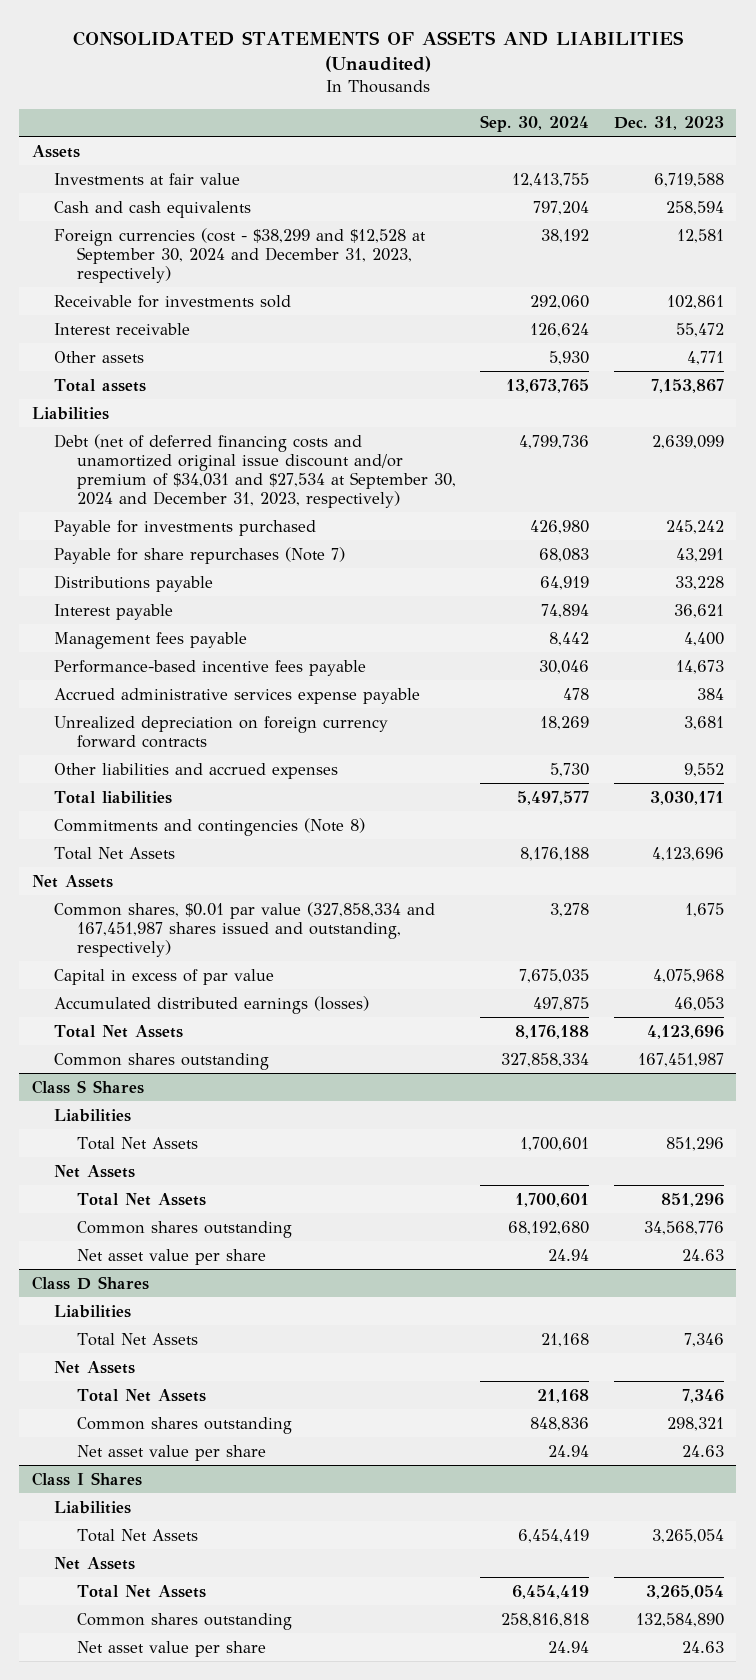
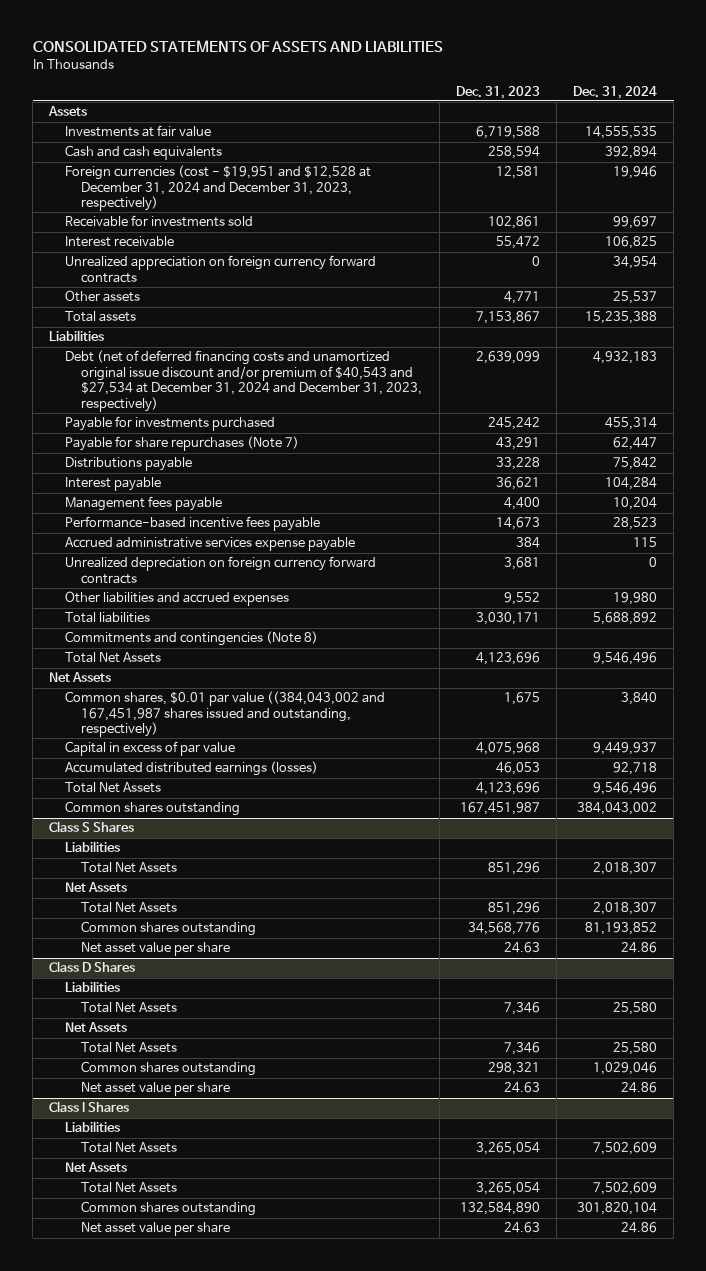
- CONSOLIDATED STATEMENTS OF ASSETS AND LIABILITIES (Unaudited)
+ CONSOLIDATED STATEMENTS OF ASSETS AND LIABILITIES
- | Sep. 30, 2024 | Dec. 31, 2023
+ | Dec. 31, 2023 | Dec. 31, 2024
- Foreign currencies (cost - $38,299 and $12,528 at September 30, 2024 and December 31, 2023, respectively) | 38,192 | 12,581
+ Foreign currencies (cost - $19,951 and $12,528 at December 31, 2024 and December 31, 2023, respectively) | 12,581 | 19,946
+ Unrealized appreciation on foreign currency forward contracts | 0 | 34,954
- Debt (net of deferred financing costs and unamortized original issue discount and/or premium of $34,031 and $27,534 at September 30, 2024 and December 31, 2023, respectively) | 4,799,736 | 2,639,099
+ Debt (net of deferred financing costs and unamortized original issue discount and/or premium of $40,543 and $27,534 at December 31, 2024 and December 31, 2023, respectively) | 2,639,099 | 4,932,183
- Common shares, $0.01 par value (327,858,334 and 167,451,987 shares issued and outstanding, respectively) | 3,278 | 1,675
+ Common shares, $0.01 par value ((384,043,002 and 167,451,987 shares issued and outstanding, respectively) | 1,675 | 3,840

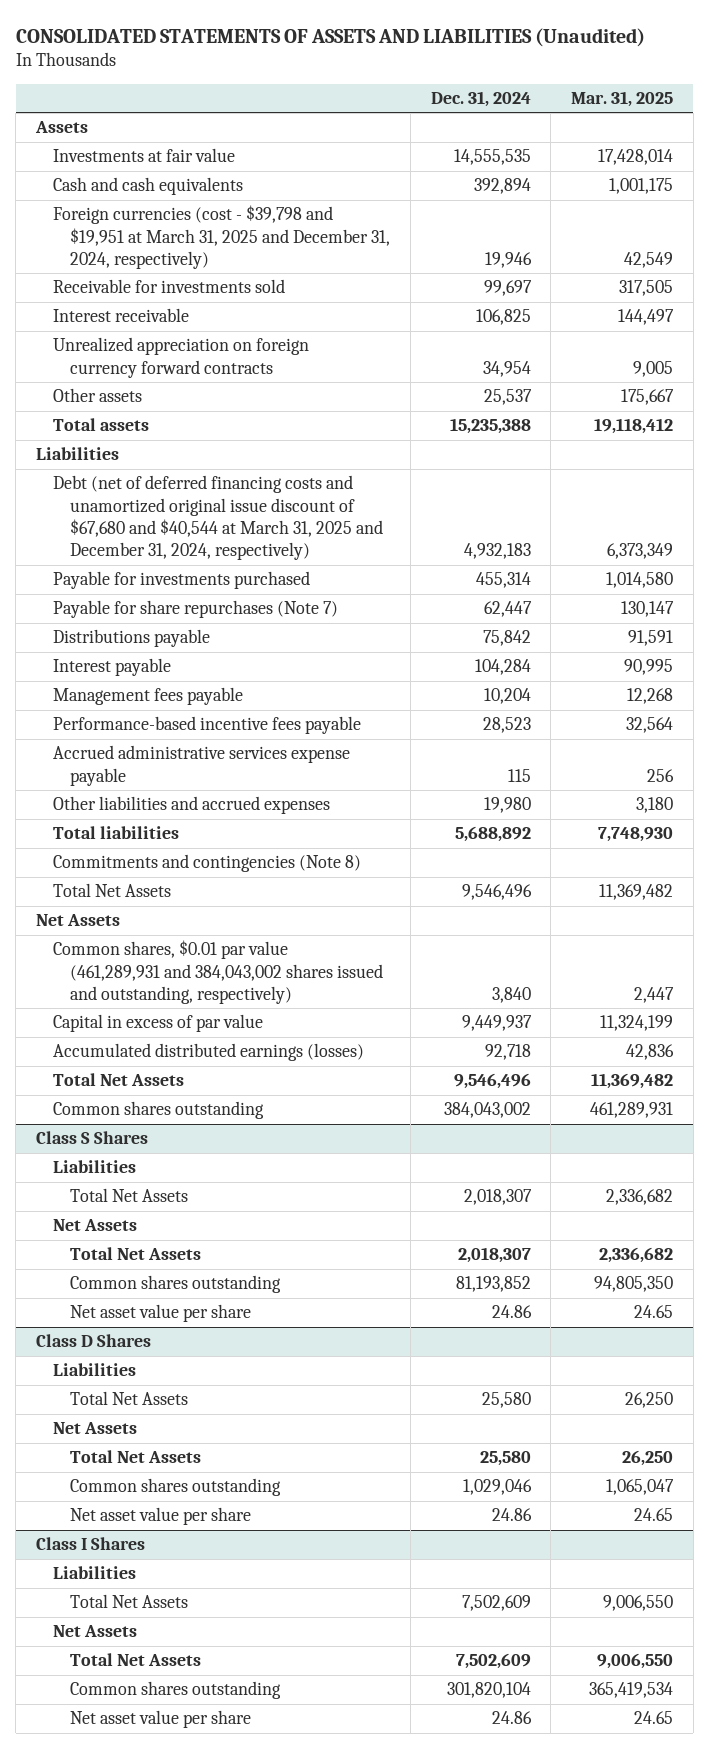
- CONSOLIDATED STATEMENTS OF ASSETS AND LIABILITIES
+ CONSOLIDATED STATEMENTS OF ASSETS AND LIABILITIES (Unaudited)
- | Dec. 31, 2023 | Dec. 31, 2024
+ | Dec. 31, 2024 | Mar. 31, 2025
- Foreign currencies (cost - $19,951 and $12,528 at December 31, 2024 and December 31, 2023, respectively) | 12,581 | 19,946
+ Foreign currencies (cost - $39,798 and $19,951 at March 31, 2025 and December 31, 2024, respectively) | 19,946 | 42,549
- Debt (net of deferred financing costs and unamortized original issue discount and/or premium of $40,543 and $27,534 at December 31, 2024 and December 31, 2023, respectively) | 2,639,099 | 4,932,183
+ Debt (net of deferred financing costs and unamortized original issue discount of $67,680 and $40,544 at March 31, 2025 and December 31, 2024, respectively) | 4,932,183 | 6,373,349
- Unrealized depreciation on foreign currency forward contracts | 3,681 | 0
- Common shares, $0.01 par value ((384,043,002 and 167,451,987 shares issued and outstanding, respectively) | 1,675 | 3,840
+ Common shares, $0.01 par value (461,289,931 and 384,043,002 shares issued and outstanding, respectively) | 3,840 | 2,447

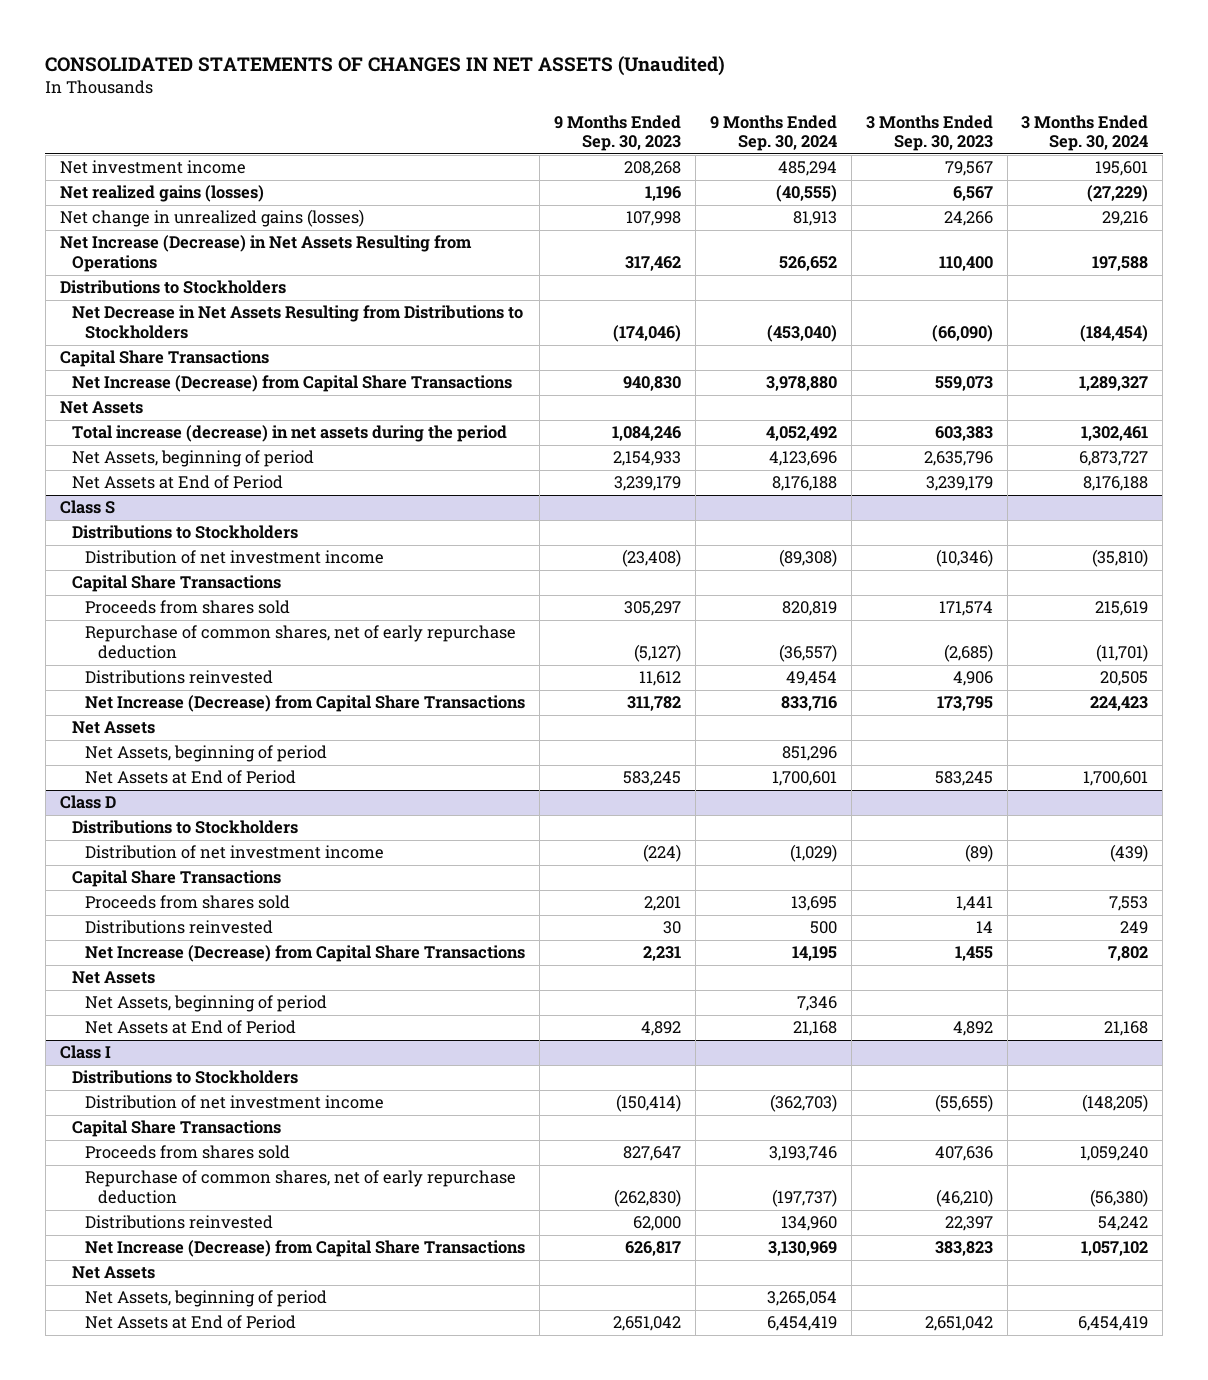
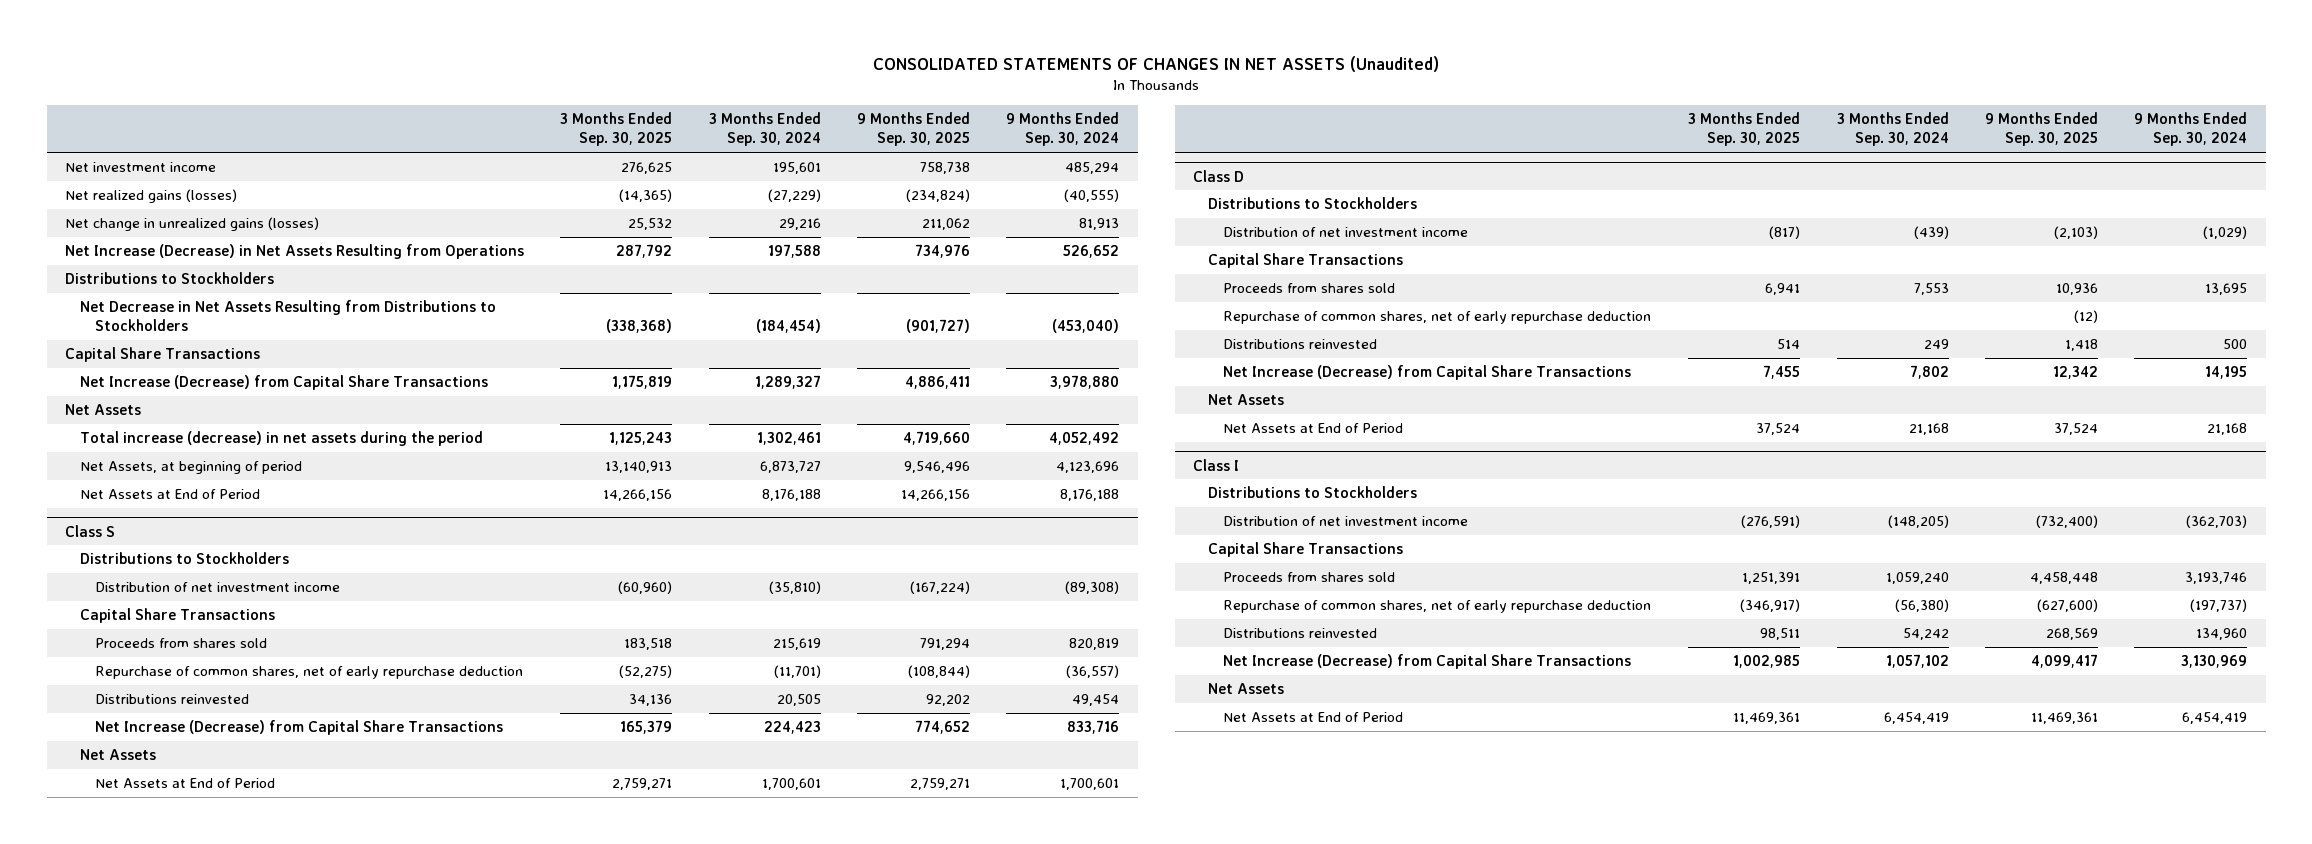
- | 9 Months Ended Sep. 30, 2023 | 9 Months Ended Sep. 30, 2024 | 3 Months Ended Sep. 30, 2023 | 3 Months Ended Sep. 30, 2024
+ | 3 Months Ended Sep. 30, 2025 | 3 Months Ended Sep. 30, 2024 | 9 Months Ended Sep. 30, 2025 | 9 Months Ended Sep. 30, 2024
- Net Assets, beginning of period | 2,154,933 | 4,123,696 | 2,635,796 | 6,873,727
+ Net Assets, at beginning of period | 13,140,913 | 6,873,727 | 9,546,496 | 4,123,696
@ Class S
- Net Assets, beginning of period | | 851,296 | |
@ Class D
+ Repurchase of common shares, net of early repurchase deduction | | | (12) |
- Net Assets, beginning of period | | 7,346 | |
@ Class I
- Net Assets, beginning of period | | 3,265,054 | |

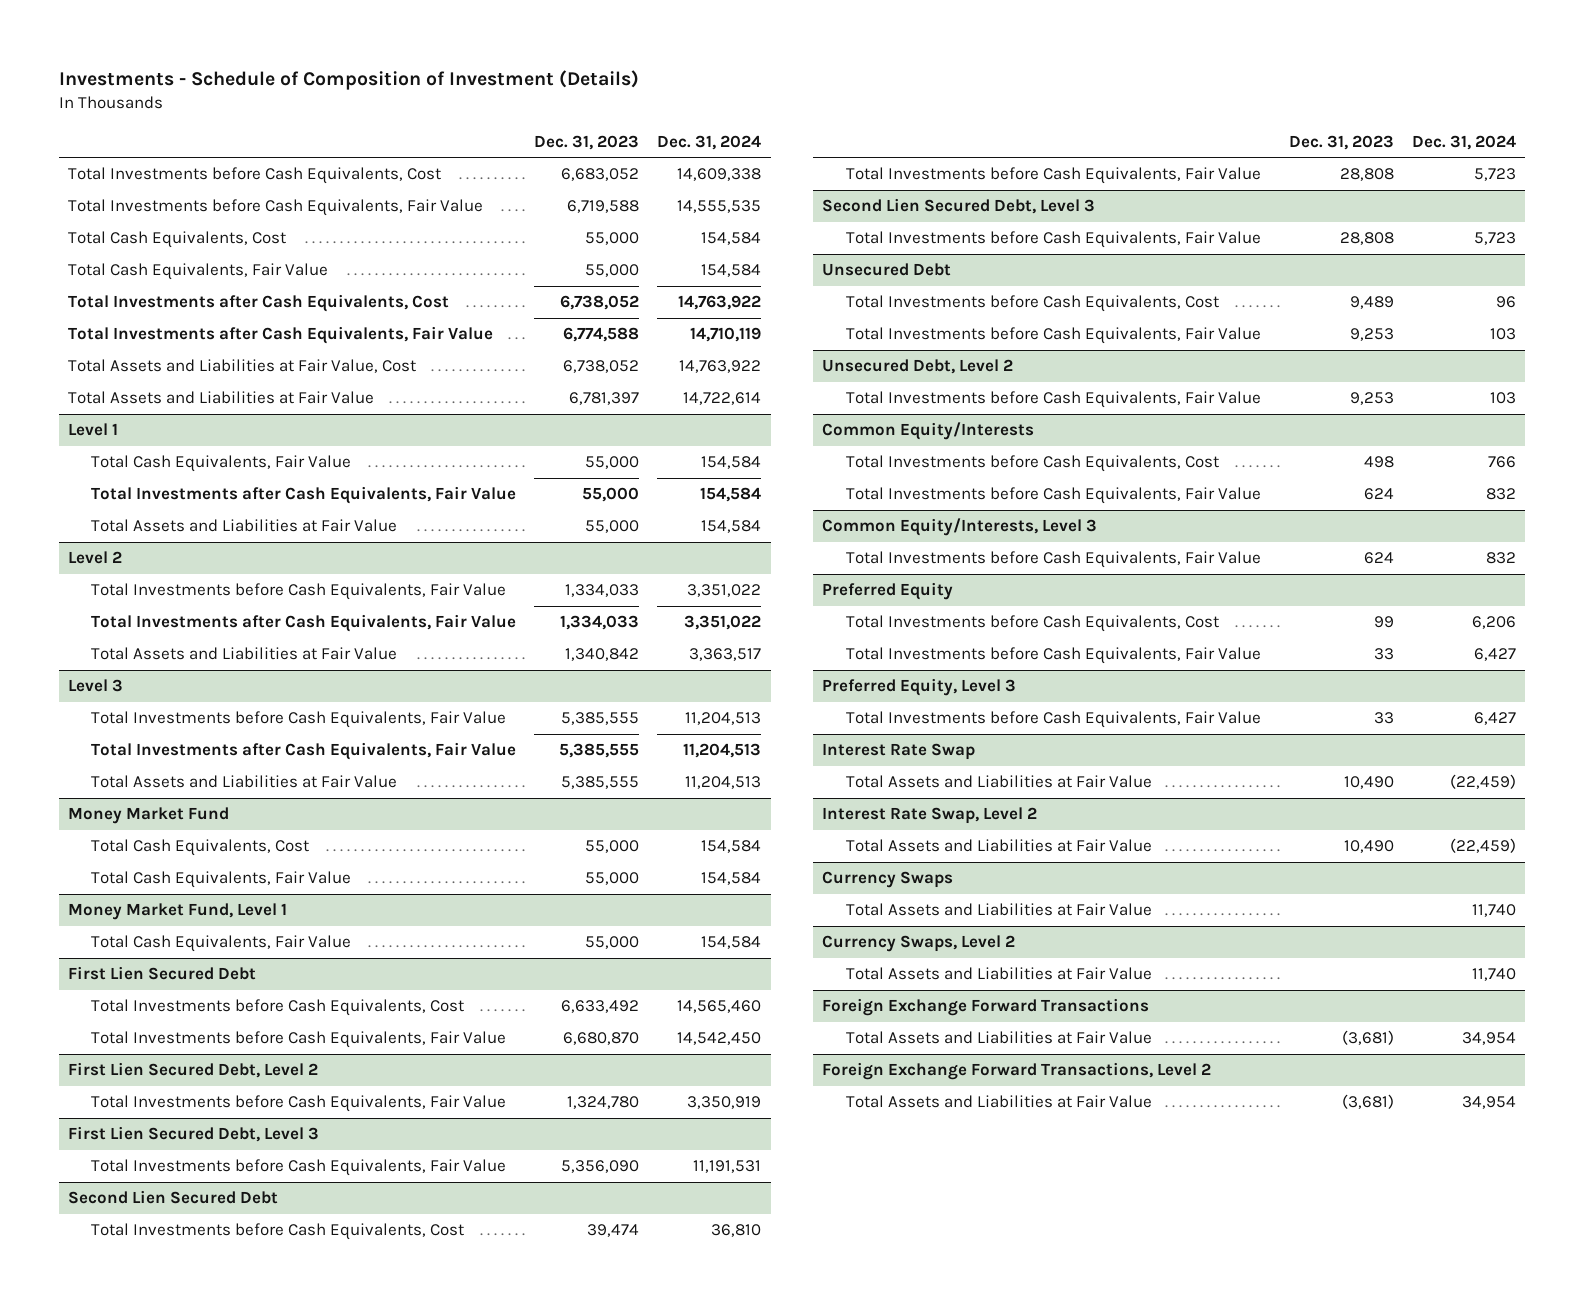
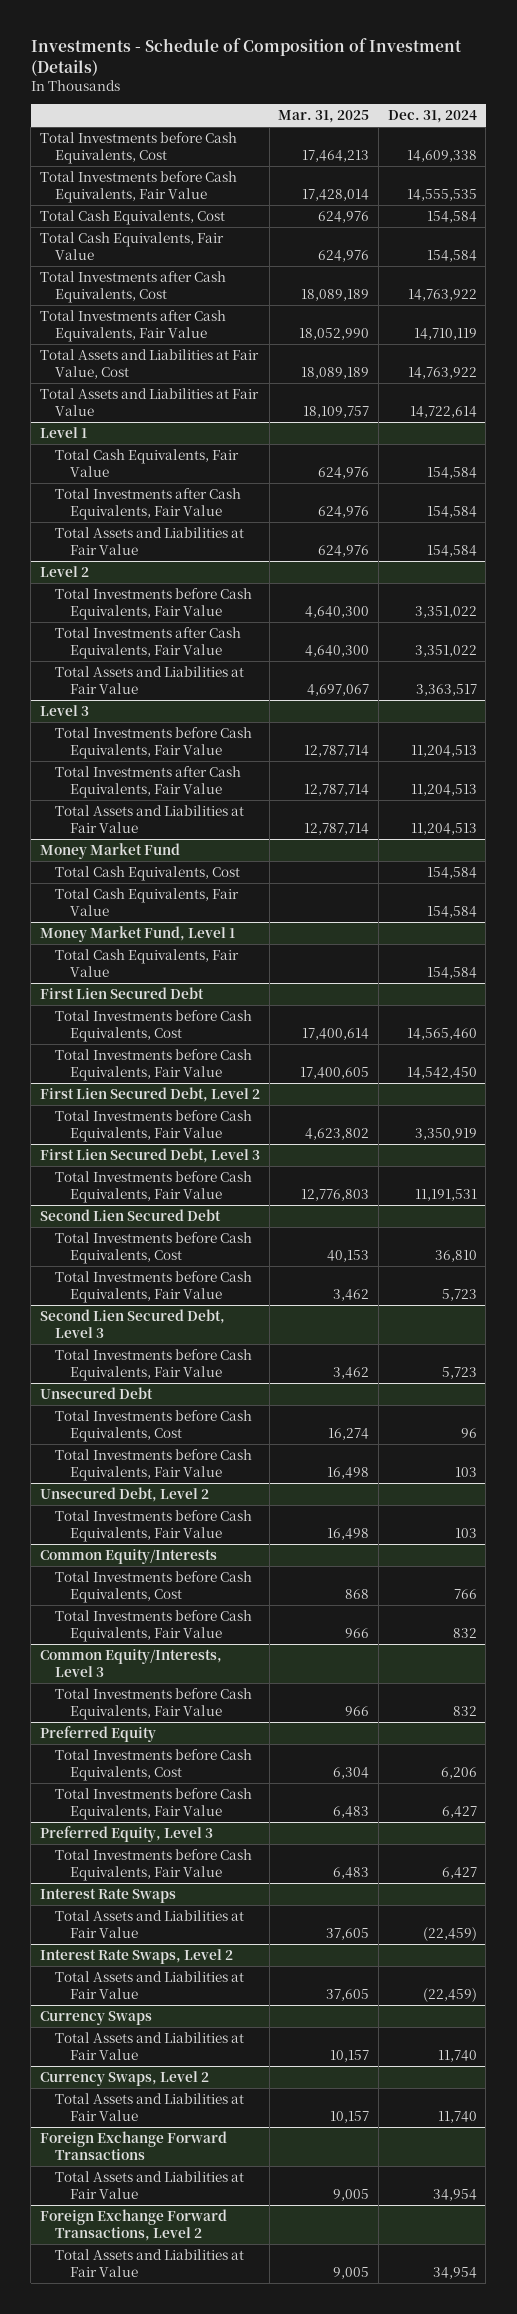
- | Dec. 31, 2023 | Dec. 31, 2024
+ | Mar. 31, 2025 | Dec. 31, 2024
- Interest Rate Swap
+ Interest Rate Swaps
- Interest Rate Swap, Level 2
+ Interest Rate Swaps, Level 2

